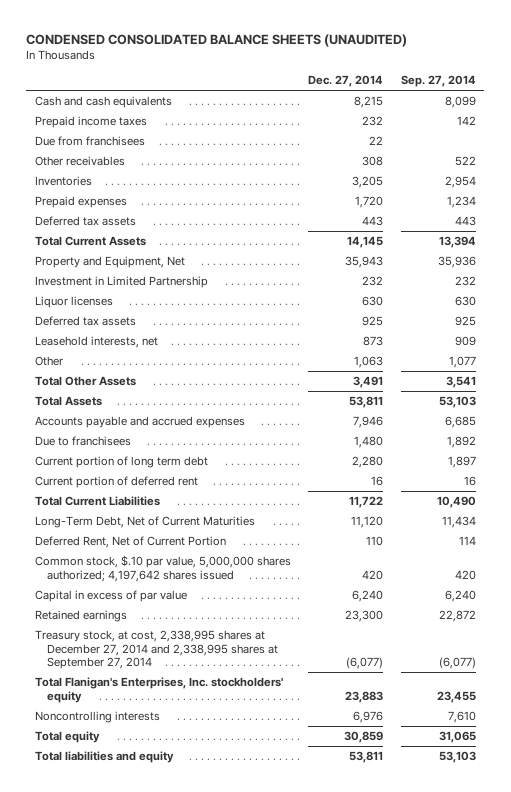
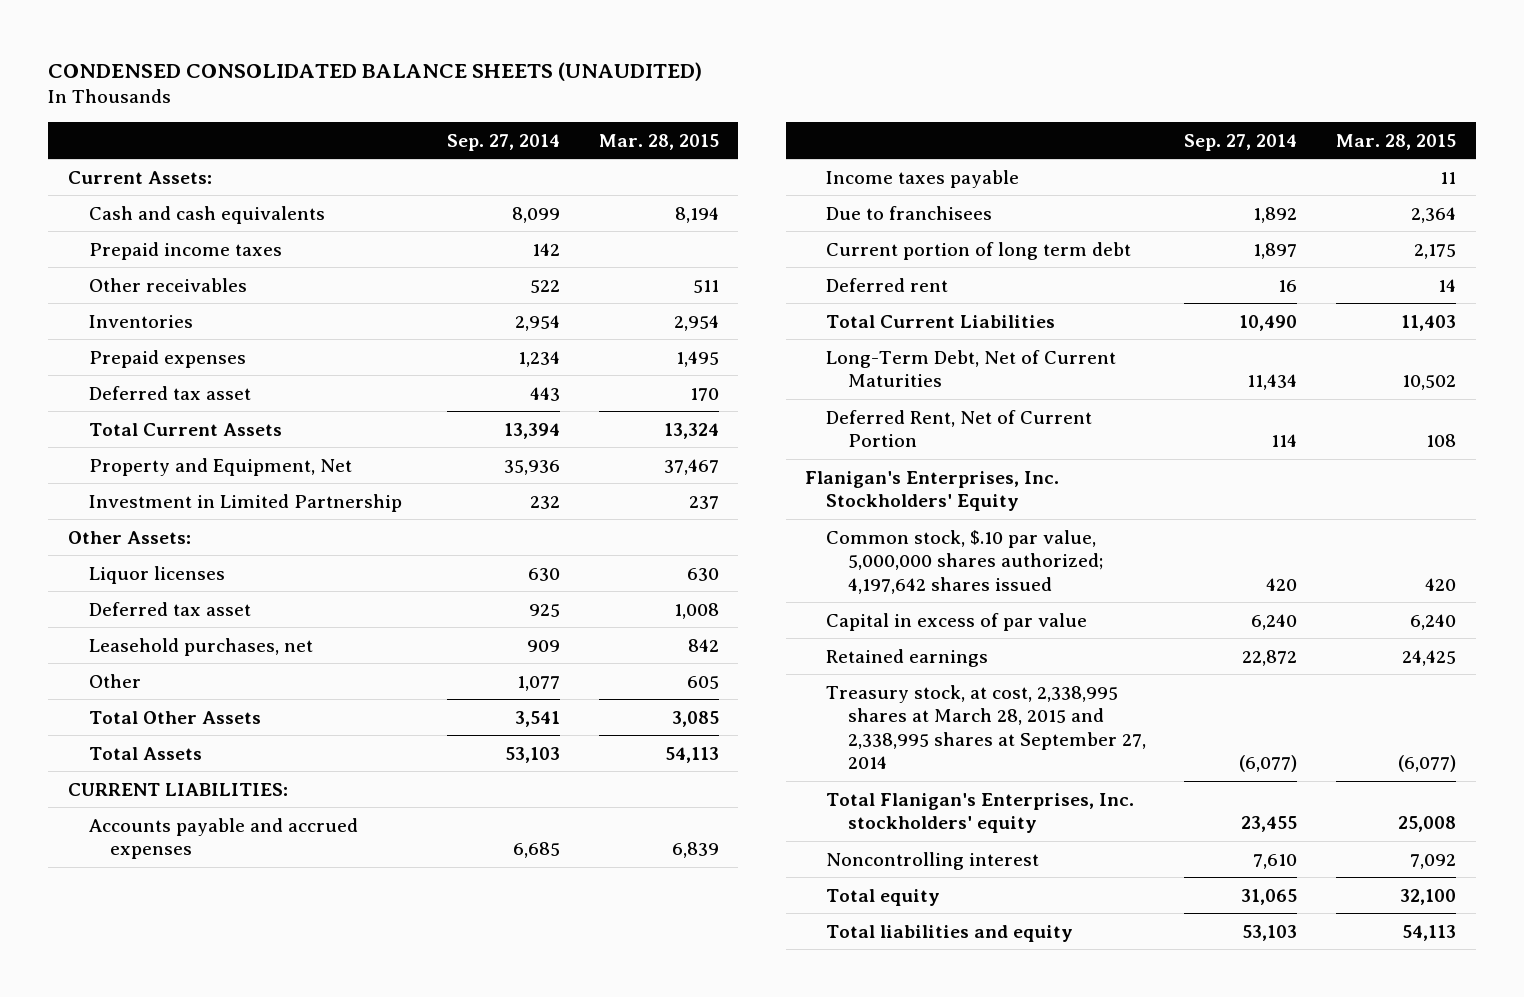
- | Dec. 27, 2014 | Sep. 27, 2014
+ | Sep. 27, 2014 | Mar. 28, 2015
+ Current Assets:
- Due from franchisees | 22 |
- Deferred tax assets | 443 | 443
+ Deferred tax asset | 443 | 170
+ Other Assets:
- Deferred tax assets | 925 | 925
- Leasehold interests, net | 873 | 909
+ Deferred tax asset | 925 | 1,008
+ Leasehold purchases, net | 909 | 842
+ CURRENT LIABILITIES:
+ Income taxes payable | | 11
- Current portion of deferred rent | 16 | 16
+ Deferred rent | 16 | 14
+ Flanigan's Enterprises, Inc. Stockholders' Equity
- Treasury stock, at cost, 2,338,995 shares at December 27, 2014 and 2,338,995 shares at September 27, 2014 | (6,077) | (6,077)
+ Treasury stock, at cost, 2,338,995 shares at March 28, 2015 and 2,338,995 shares at September 27, 2014 | (6,077) | (6,077)
- Noncontrolling interests | 6,976 | 7,610
+ Noncontrolling interest | 7,610 | 7,092

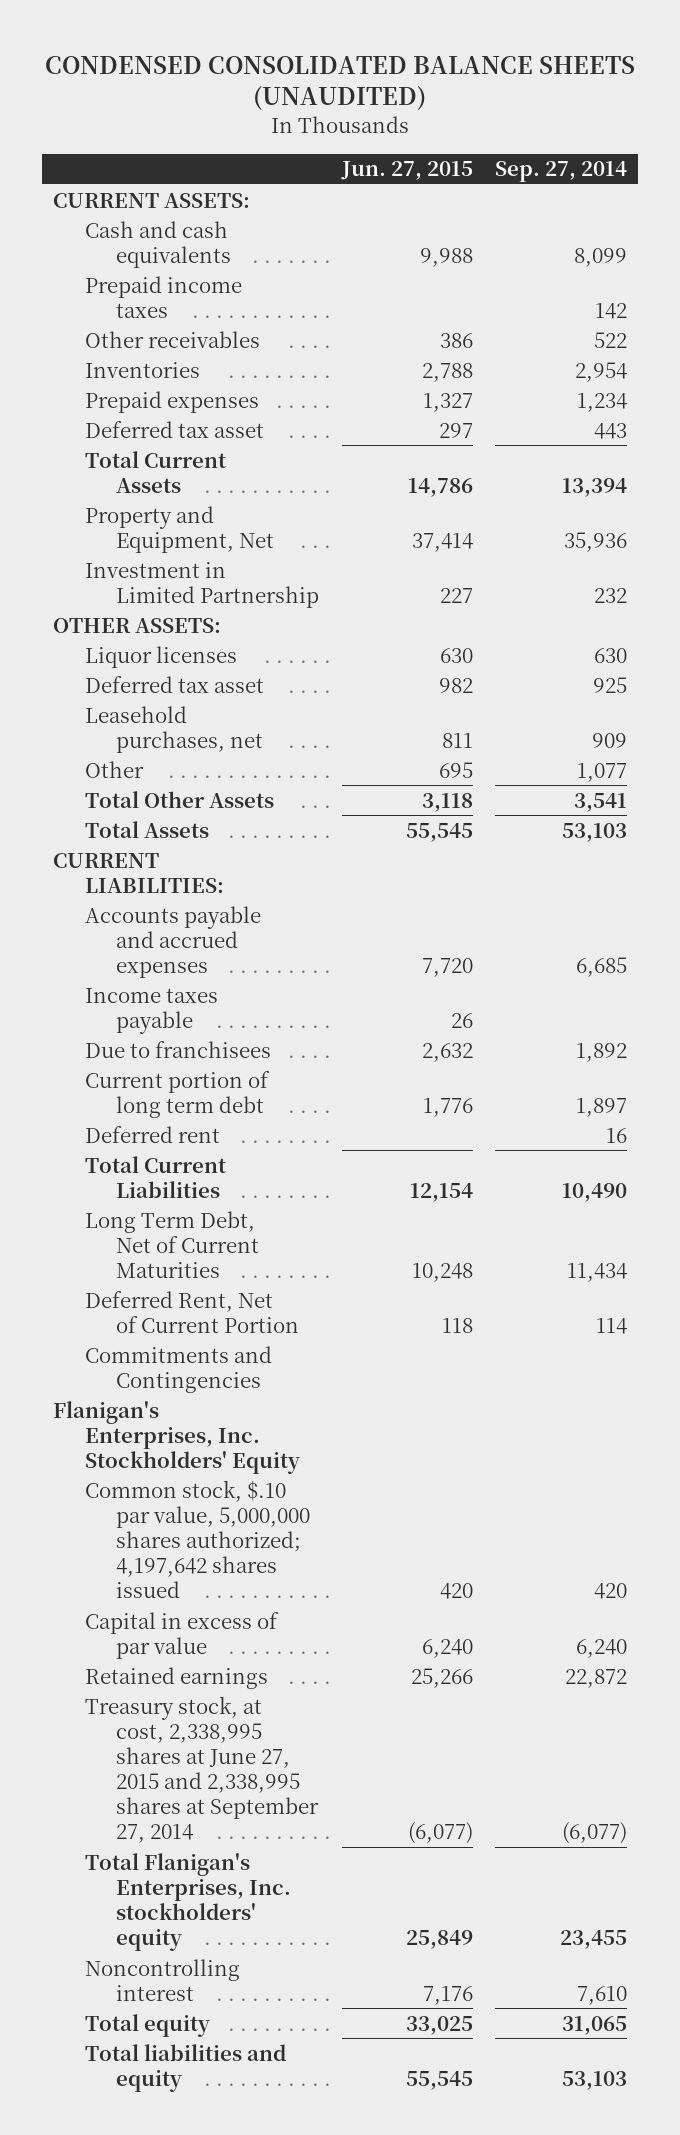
- | Sep. 27, 2014 | Mar. 28, 2015
+ | Jun. 27, 2015 | Sep. 27, 2014
- Current Assets:
+ CURRENT ASSETS:
- Other Assets:
+ OTHER ASSETS:
- Long-Term Debt, Net of Current Maturities | 11,434 | 10,502
+ Long Term Debt, Net of Current Maturities | 10,248 | 11,434
+ Commitments and Contingencies
- Treasury stock, at cost, 2,338,995 shares at March 28, 2015 and 2,338,995 shares at September 27, 2014 | (6,077) | (6,077)
+ Treasury stock, at cost, 2,338,995 shares at June 27, 2015 and 2,338,995 shares at September 27, 2014 | (6,077) | (6,077)

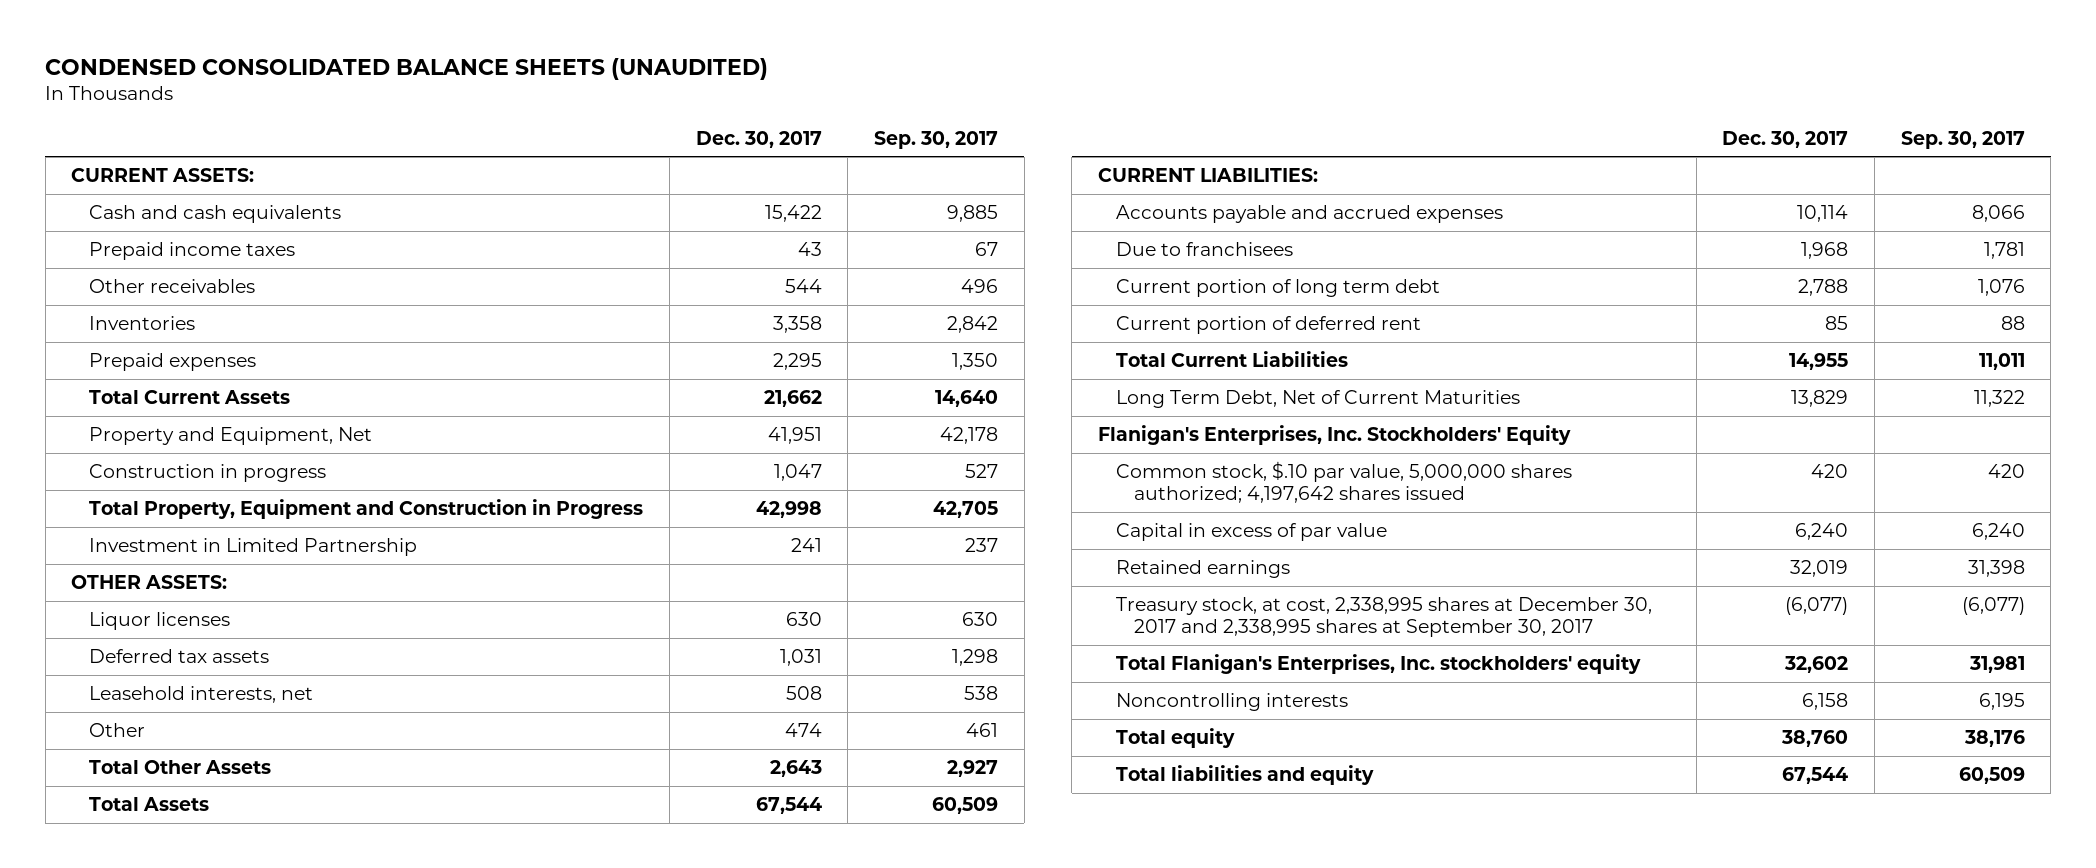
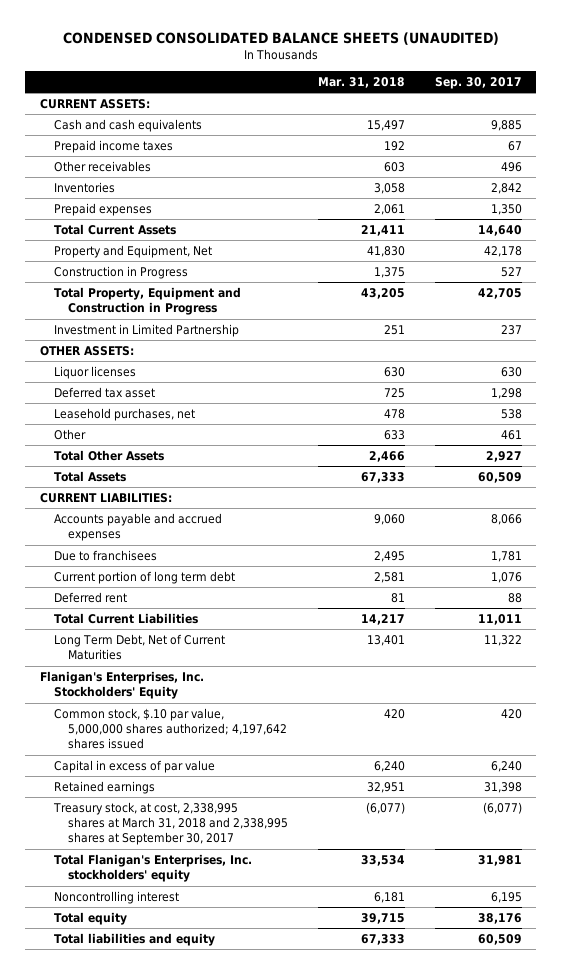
- | Dec. 30, 2017 | Sep. 30, 2017
+ | Mar. 31, 2018 | Sep. 30, 2017
- Construction in progress | 1,047 | 527
+ Construction in Progress | 1,375 | 527
- Deferred tax assets | 1,031 | 1,298
- Leasehold interests, net | 508 | 538
+ Deferred tax asset | 725 | 1,298
+ Leasehold purchases, net | 478 | 538
- Current portion of deferred rent | 85 | 88
+ Deferred rent | 81 | 88
- Treasury stock, at cost, 2,338,995 shares at December 30, 2017 and 2,338,995 shares at September 30, 2017 | (6,077) | (6,077)
+ Treasury stock, at cost, 2,338,995 shares at March 31, 2018 and 2,338,995 shares at September 30, 2017 | (6,077) | (6,077)
- Noncontrolling interests | 6,158 | 6,195
+ Noncontrolling interest | 6,181 | 6,195

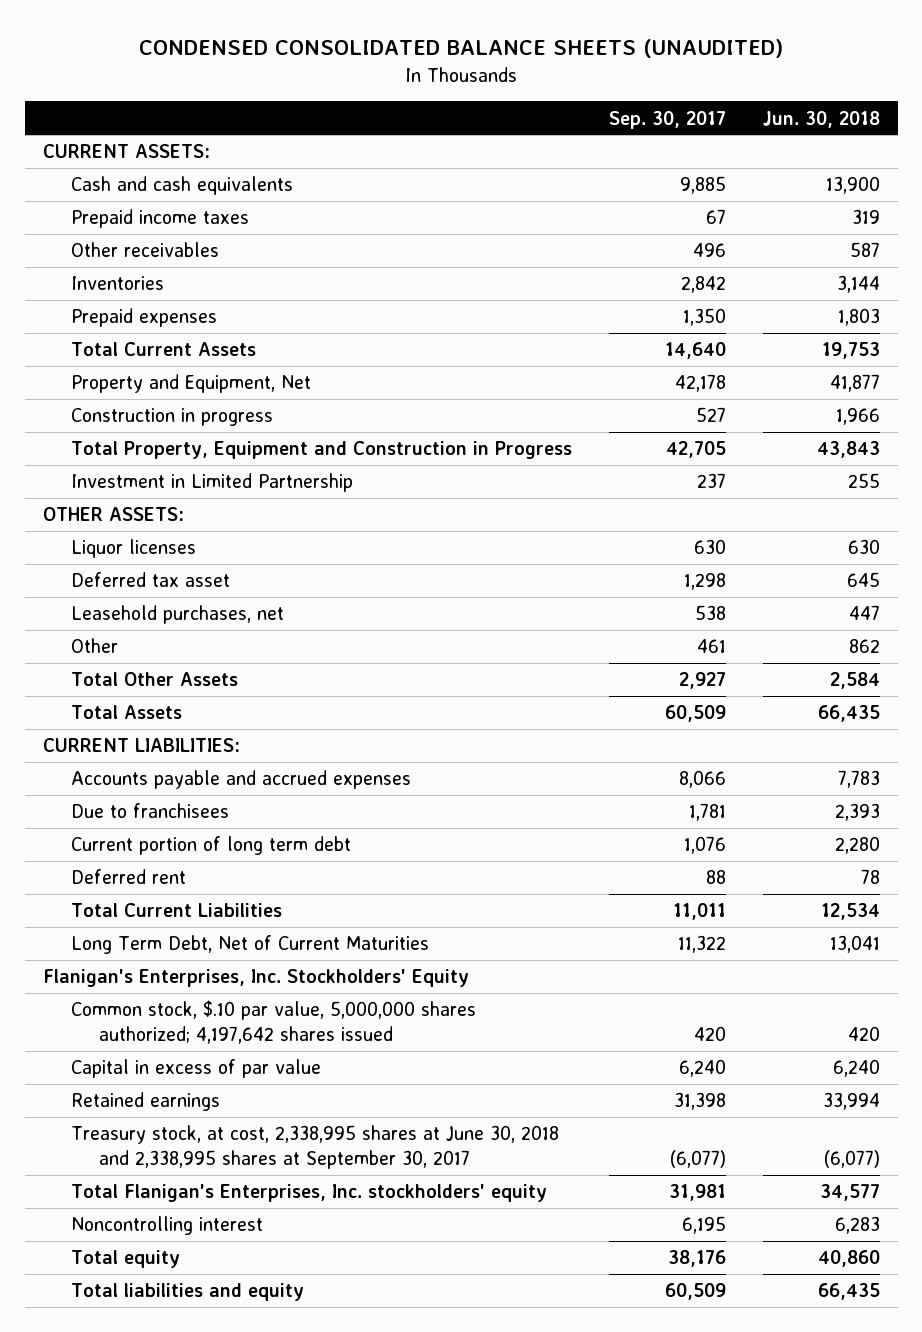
- | Mar. 31, 2018 | Sep. 30, 2017
+ | Sep. 30, 2017 | Jun. 30, 2018
- Construction in Progress | 1,375 | 527
+ Construction in progress | 527 | 1,966
- Treasury stock, at cost, 2,338,995 shares at March 31, 2018 and 2,338,995 shares at September 30, 2017 | (6,077) | (6,077)
+ Treasury stock, at cost, 2,338,995 shares at June 30, 2018 and 2,338,995 shares at September 30, 2017 | (6,077) | (6,077)

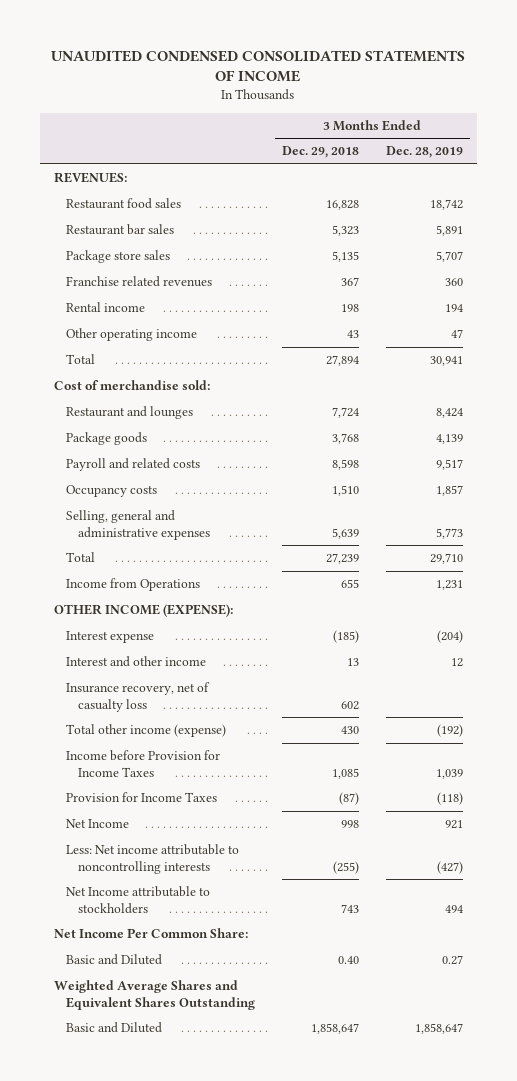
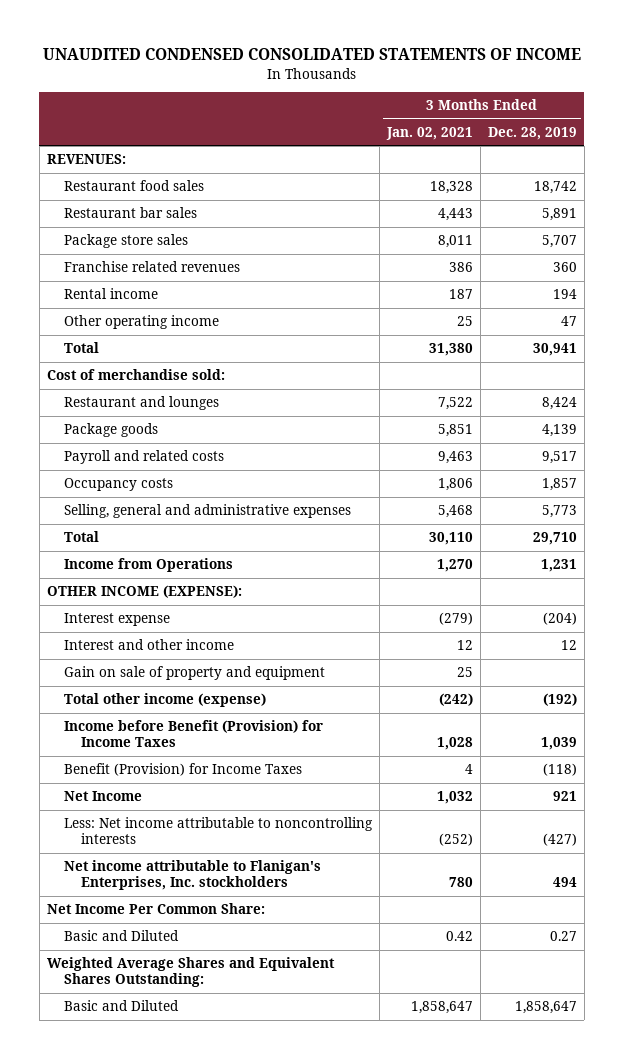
- | 3 Months Ended Dec. 29, 2018 | 3 Months Ended Dec. 28, 2019
+ | 3 Months Ended Jan. 02, 2021 | 3 Months Ended Dec. 28, 2019
- Insurance recovery, net of casualty loss | 602 |
+ Gain on sale of property and equipment | 25 |
- Income before Provision for Income Taxes | 1,085 | 1,039
- Provision for Income Taxes | (87) | (118)
+ Income before Benefit (Provision) for Income Taxes | 1,028 | 1,039
+ Benefit (Provision) for Income Taxes | 4 | (118)
- Net Income attributable to stockholders | 743 | 494
+ Net income attributable to Flanigan's Enterprises, Inc. stockholders | 780 | 494
- Weighted Average Shares and Equivalent Shares Outstanding
+ Weighted Average Shares and Equivalent Shares Outstanding:

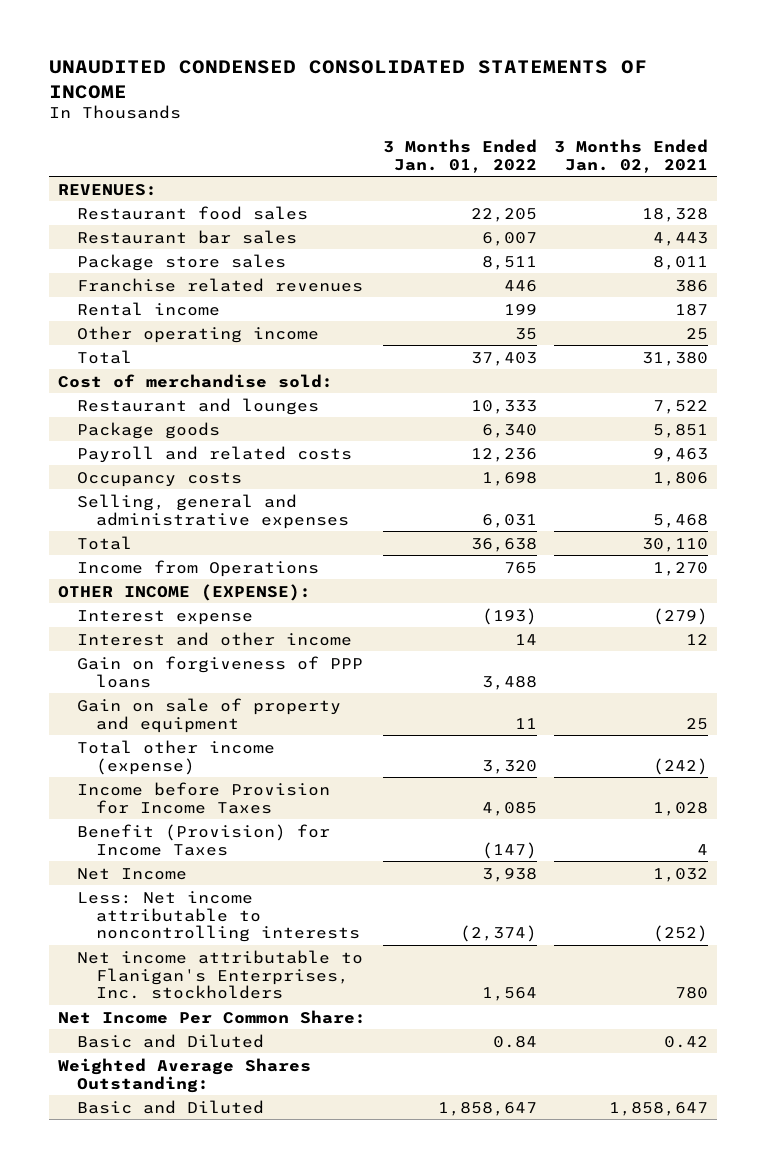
- | 3 Months Ended Jan. 02, 2021 | 3 Months Ended Dec. 28, 2019
+ | 3 Months Ended Jan. 01, 2022 | 3 Months Ended Jan. 02, 2021
+ Gain on forgiveness of PPP loans | 3,488 |
- Income before Benefit (Provision) for Income Taxes | 1,028 | 1,039
+ Income before Provision for Income Taxes | 4,085 | 1,028
- Weighted Average Shares and Equivalent Shares Outstanding:
+ Weighted Average Shares Outstanding:

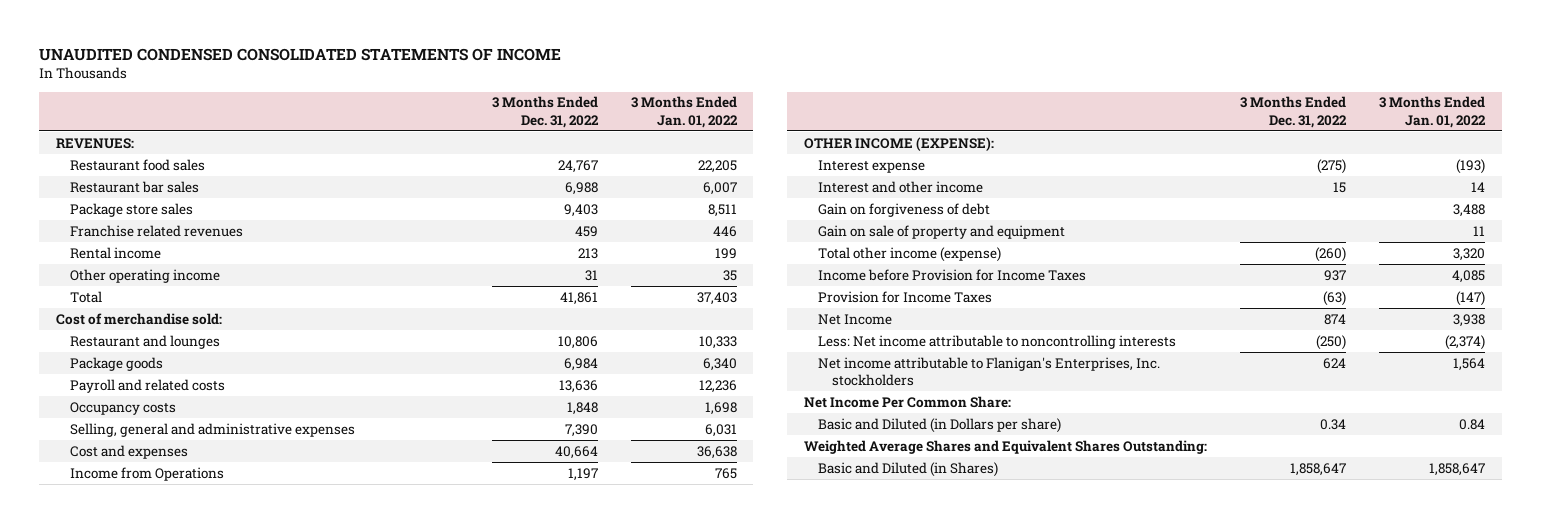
- | 3 Months Ended Jan. 01, 2022 | 3 Months Ended Jan. 02, 2021
+ | 3 Months Ended Dec. 31, 2022 | 3 Months Ended Jan. 01, 2022
- Total | 36,638 | 30,110
+ Cost and expenses | 40,664 | 36,638
- Gain on forgiveness of PPP loans | 3,488 |
+ Gain on forgiveness of debt | | 3,488
- Benefit (Provision) for Income Taxes | (147) | 4
+ Provision for Income Taxes | (63) | (147)
- Basic and Diluted | 0.84 | 0.42
- Weighted Average Shares Outstanding:
- Basic and Diluted | 1,858,647 | 1,858,647
+ Basic and Diluted (in Dollars per share) | 0.34 | 0.84
+ Weighted Average Shares and Equivalent Shares Outstanding:
+ Basic and Diluted (in Shares) | 1,858,647 | 1,858,647

